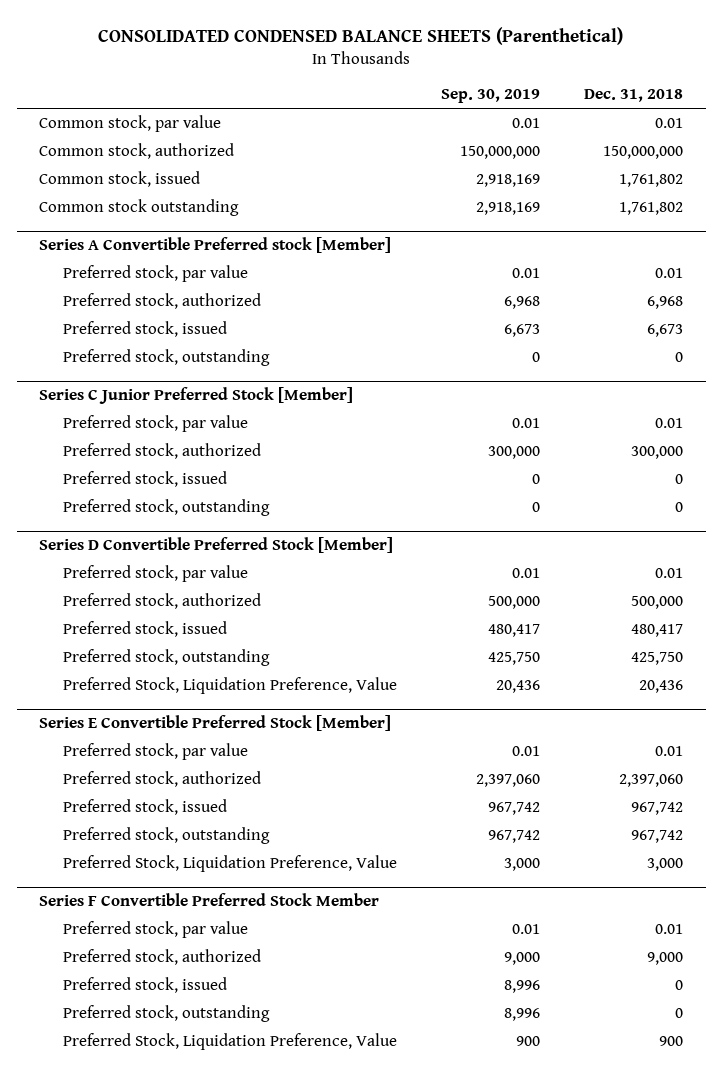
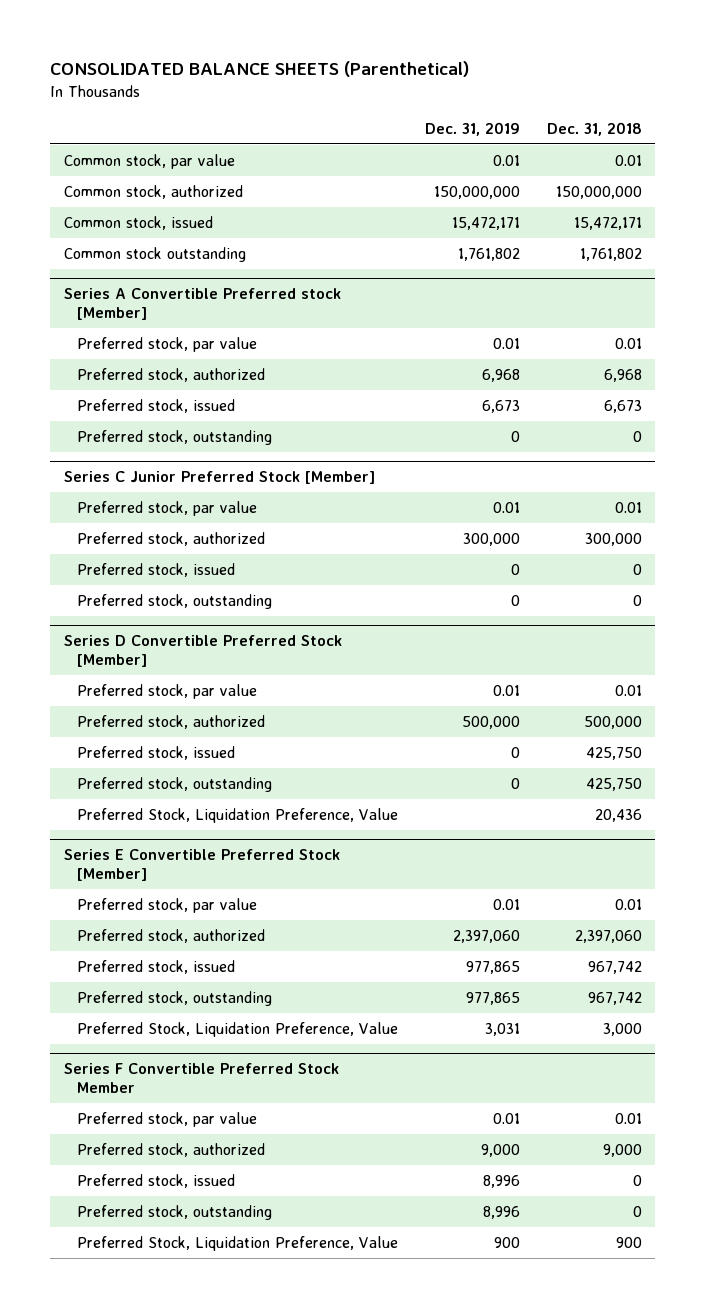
- CONSOLIDATED CONDENSED BALANCE SHEETS (Parenthetical)
+ CONSOLIDATED BALANCE SHEETS (Parenthetical)
- | Sep. 30, 2019 | Dec. 31, 2018
+ | Dec. 31, 2019 | Dec. 31, 2018
- Common stock, issued | 2,918,169 | 1,761,802
+ Common stock, issued | 15,472,171 | 15,472,171
@ Series D Convertible Preferred Stock [Member]
- Preferred stock, issued | 480,417 | 480,417
+ Preferred stock, issued | 0 | 425,750

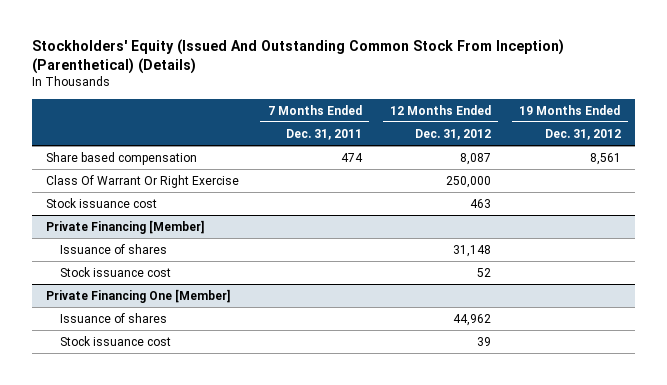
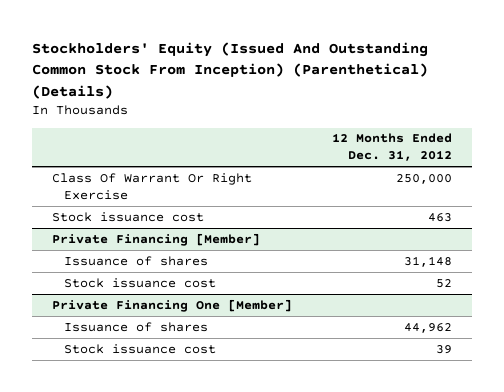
- | 7 Months Ended Dec. 31, 2011 | 12 Months Ended Dec. 31, 2012 | 19 Months Ended Dec. 31, 2012
+ | 12 Months Ended Dec. 31, 2012
- Share based compensation | 474 | 8,087 | 8,561

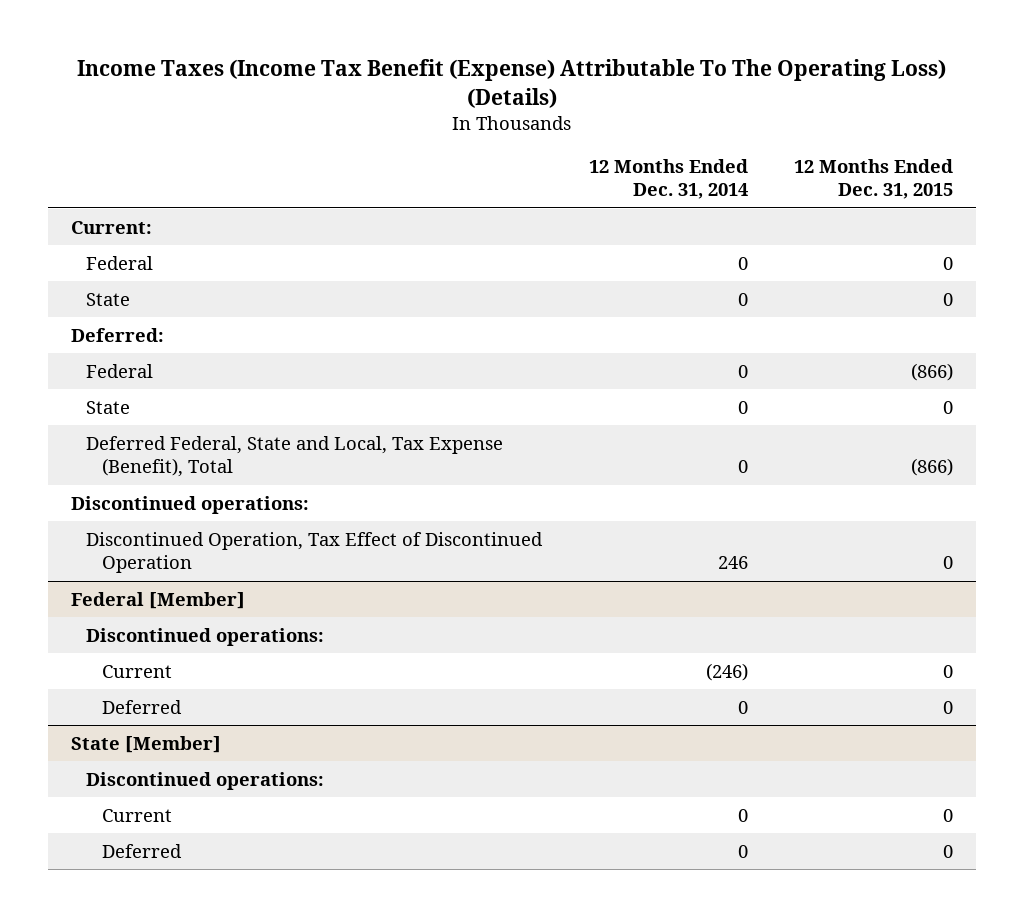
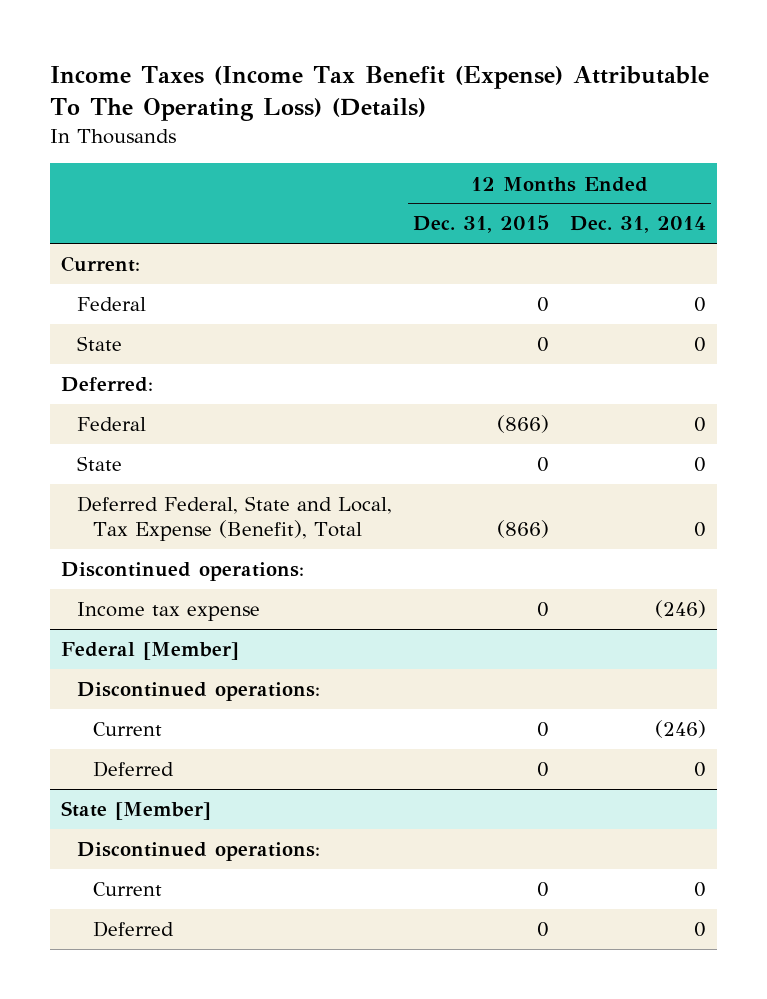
- | 12 Months Ended Dec. 31, 2014 | 12 Months Ended Dec. 31, 2015
+ | 12 Months Ended Dec. 31, 2015 | 12 Months Ended Dec. 31, 2014
- Discontinued Operation, Tax Effect of Discontinued Operation | 246 | 0
+ Income tax expense | 0 | (246)

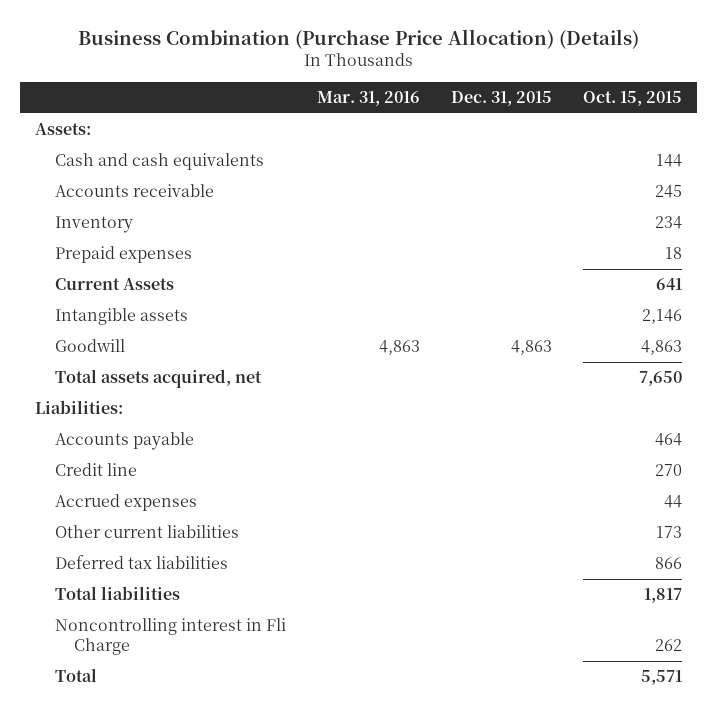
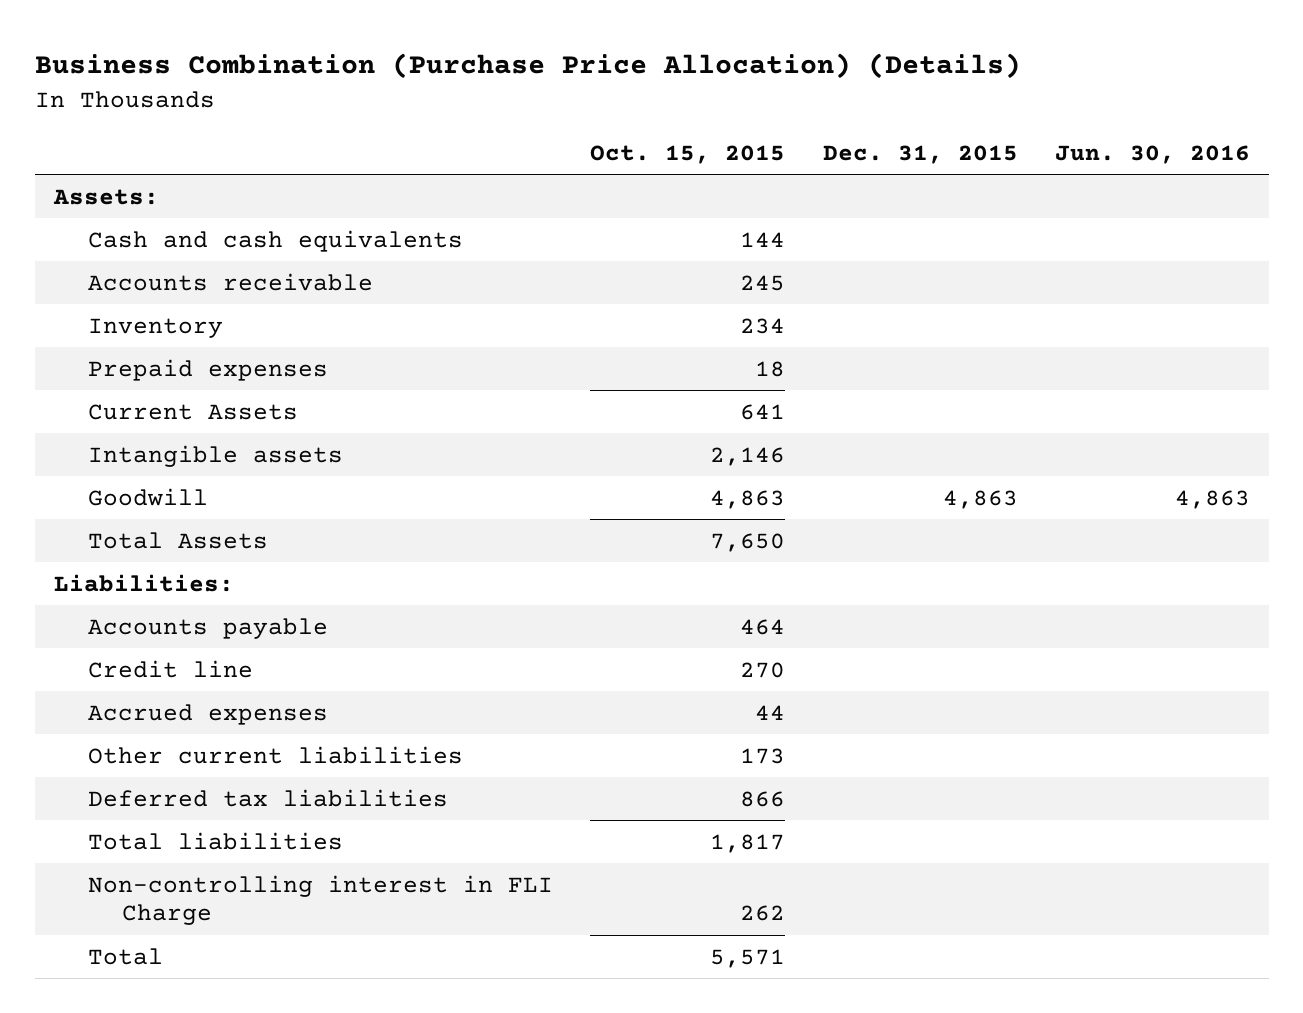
- | Mar. 31, 2016 | Dec. 31, 2015 | Oct. 15, 2015
+ | Oct. 15, 2015 | Dec. 31, 2015 | Jun. 30, 2016
- Total assets acquired, net | | | 7,650
+ Total Assets | 7,650 | |
- Noncontrolling interest in Fli Charge | | | 262
+ Non-controlling interest in FLI Charge | 262 | |

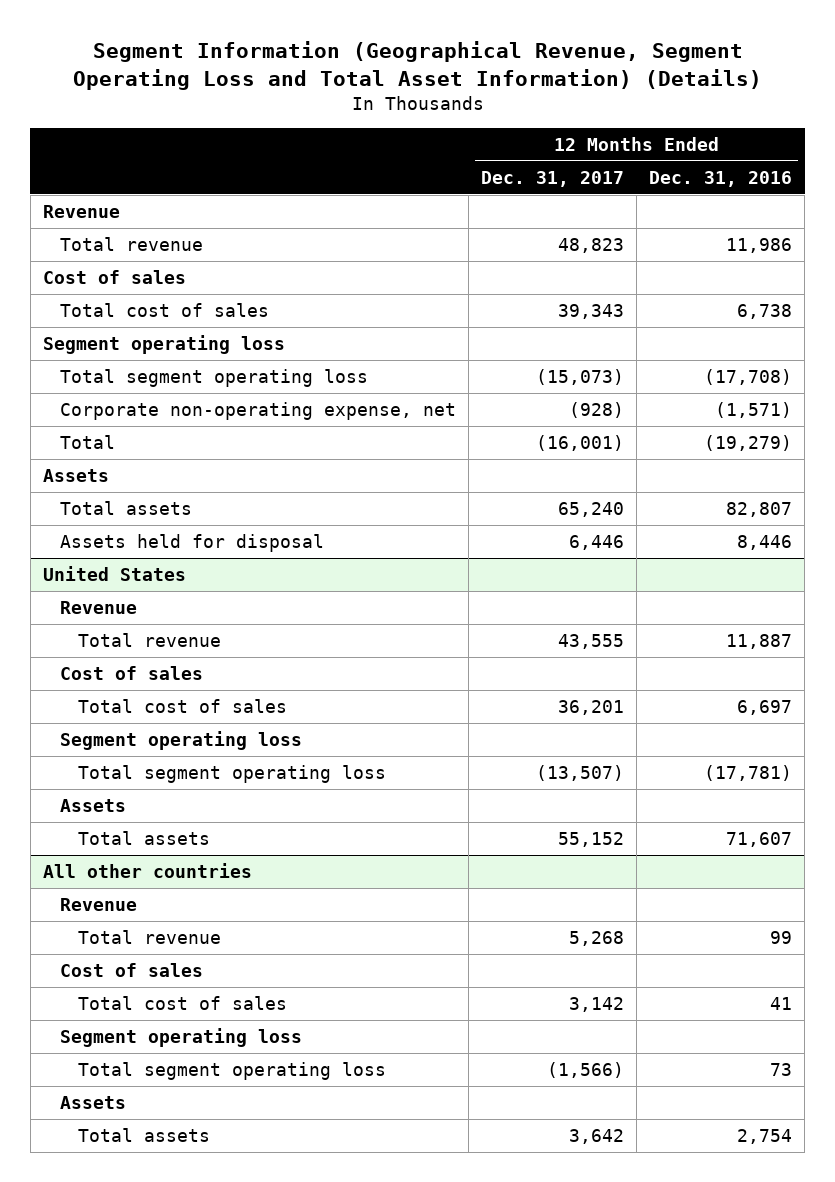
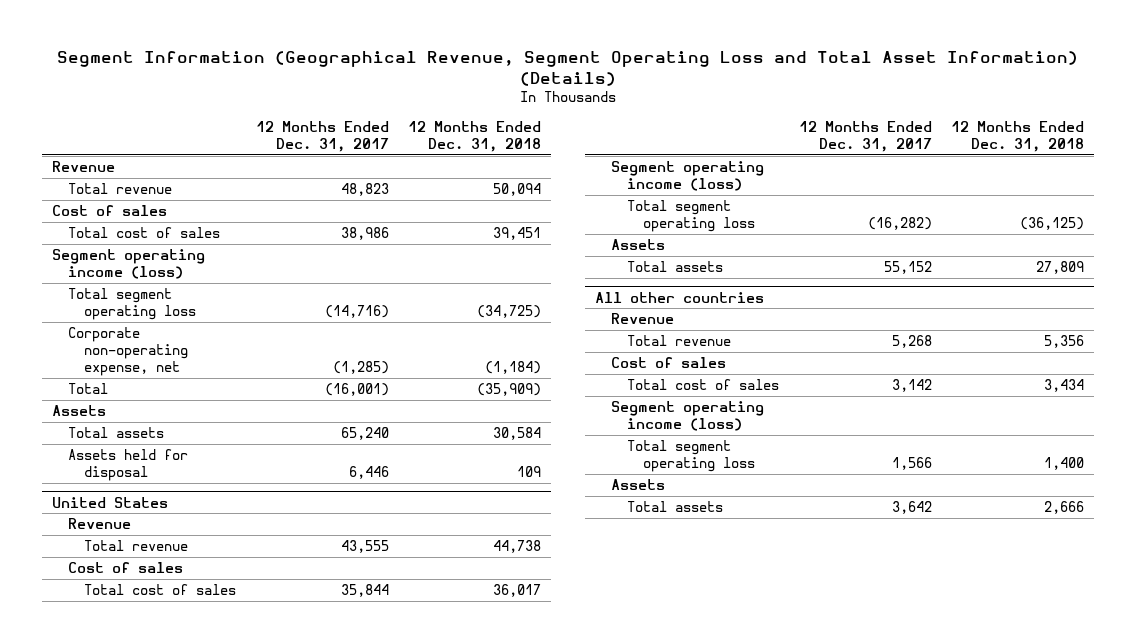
- | 12 Months Ended Dec. 31, 2017 | 12 Months Ended Dec. 31, 2016
+ | 12 Months Ended Dec. 31, 2017 | 12 Months Ended Dec. 31, 2018
- Total cost of sales | 39,343 | 6,738
- Segment operating loss
- Total segment operating loss | (15,073) | (17,708)
- Corporate non-operating expense, net | (928) | (1,571)
+ Total cost of sales | 38,986 | 39,451
+ Segment operating income (loss)
+ Total segment operating loss | (14,716) | (34,725)
+ Corporate non-operating expense, net | (1,285) | (1,184)
@ United States
- Total cost of sales | 36,201 | 6,697
- Segment operating loss
- Total segment operating loss | (13,507) | (17,781)
+ Total cost of sales | 35,844 | 36,017
+ Segment operating income (loss)
+ Total segment operating loss | (16,282) | (36,125)
@ All other countries
- Segment operating loss
- Total segment operating loss | (1,566) | 73
+ Segment operating income (loss)
+ Total segment operating loss | 1,566 | 1,400

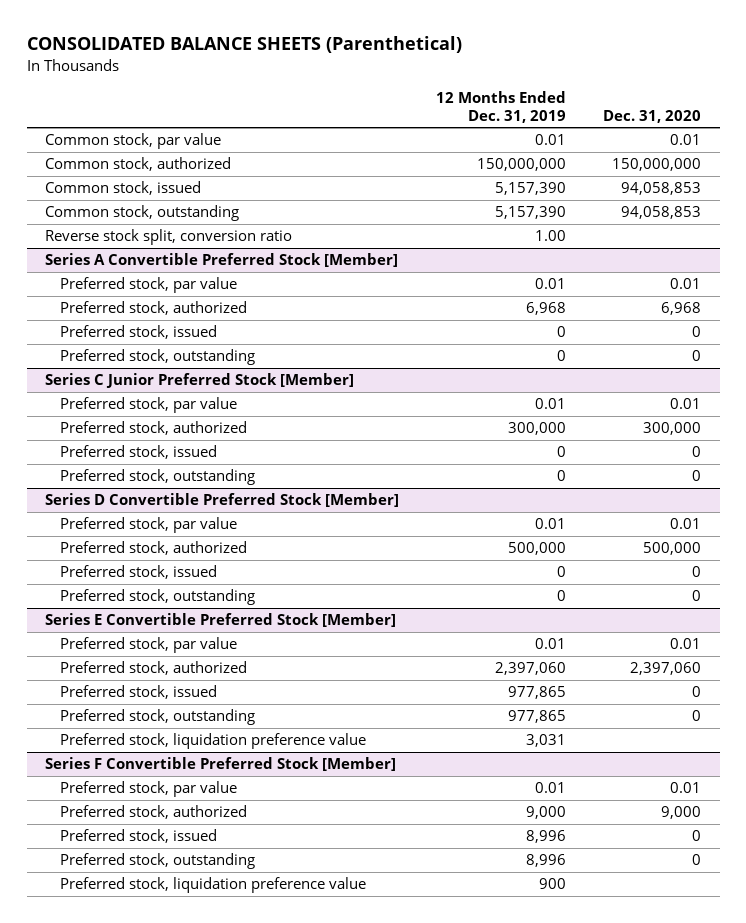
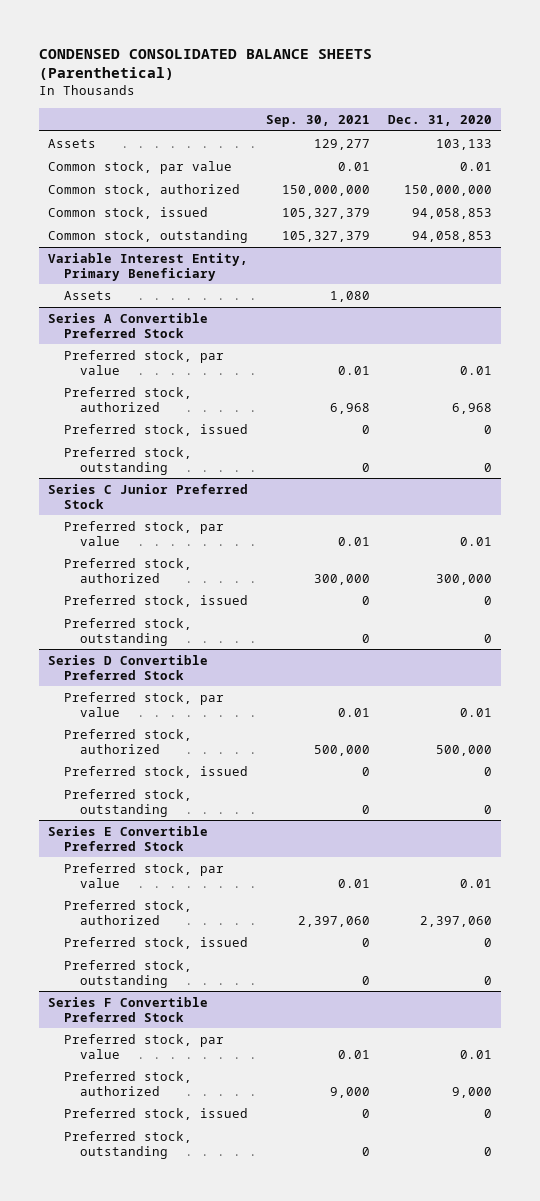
- CONSOLIDATED BALANCE SHEETS (Parenthetical)
+ CONDENSED CONSOLIDATED BALANCE SHEETS (Parenthetical)
- | 12 Months Ended Dec. 31, 2019 | Dec. 31, 2020
+ | Sep. 30, 2021 | Dec. 31, 2020
+ Assets | 129,277 | 103,133
- Reverse stock split, conversion ratio | 1.00 |
- Series A Convertible Preferred Stock [Member]
+ Variable Interest Entity, Primary Beneficiary
+ Assets | 1,080 |
+ Series A Convertible Preferred Stock
- Series C Junior Preferred Stock [Member]
+ Series C Junior Preferred Stock
- Series D Convertible Preferred Stock [Member]
+ Series D Convertible Preferred Stock
- Series E Convertible Preferred Stock [Member]
+ Series E Convertible Preferred Stock
- Preferred stock, liquidation preference value | 3,031 |
- Series F Convertible Preferred Stock [Member]
+ Series F Convertible Preferred Stock
- Preferred stock, liquidation preference value | 900 |

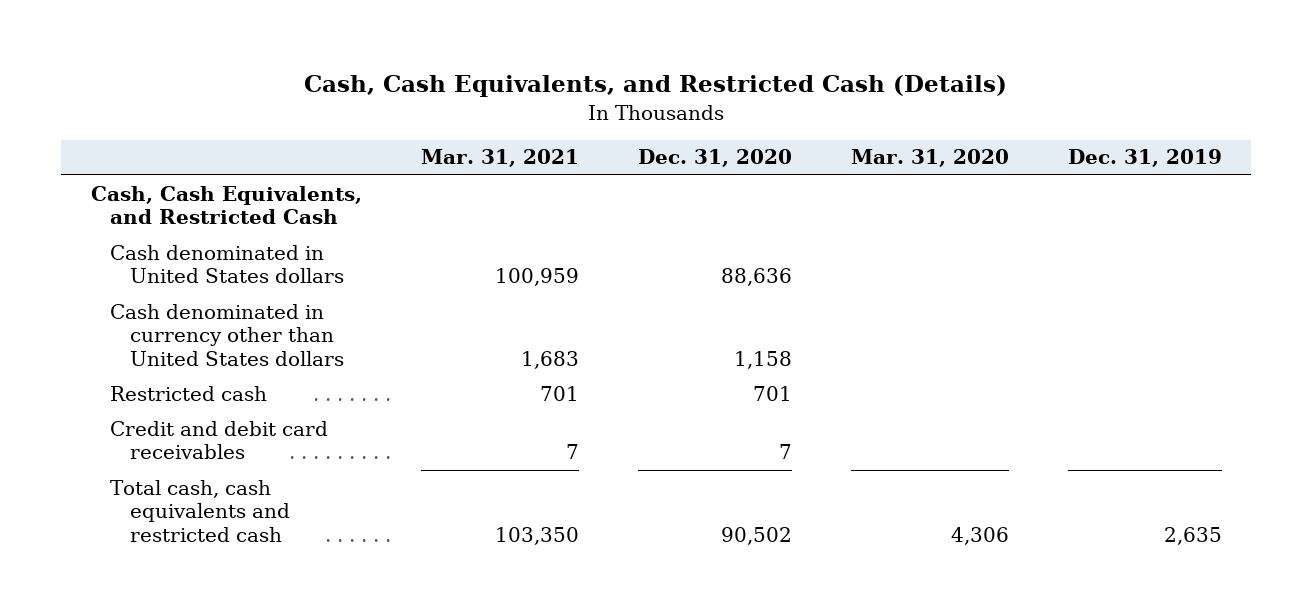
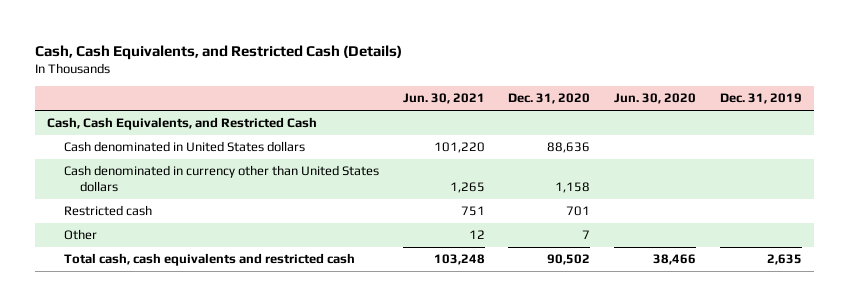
- | Mar. 31, 2021 | Dec. 31, 2020 | Mar. 31, 2020 | Dec. 31, 2019
+ | Jun. 30, 2021 | Dec. 31, 2020 | Jun. 30, 2020 | Dec. 31, 2019
- Credit and debit card receivables | 7 | 7 | |
+ Other | 12 | 7 | |

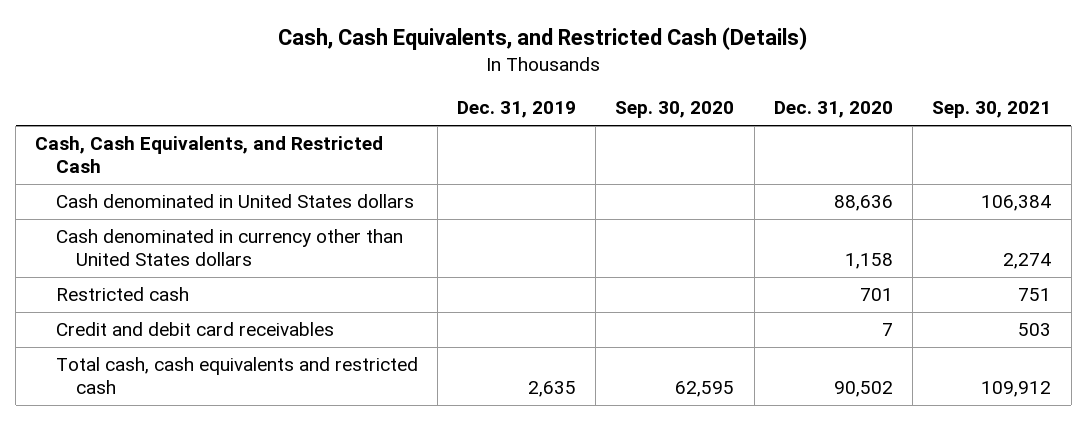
- | Jun. 30, 2021 | Dec. 31, 2020 | Jun. 30, 2020 | Dec. 31, 2019
+ | Dec. 31, 2019 | Sep. 30, 2020 | Dec. 31, 2020 | Sep. 30, 2021
- Other | 12 | 7 | |
+ Credit and debit card receivables | | | 7 | 503

